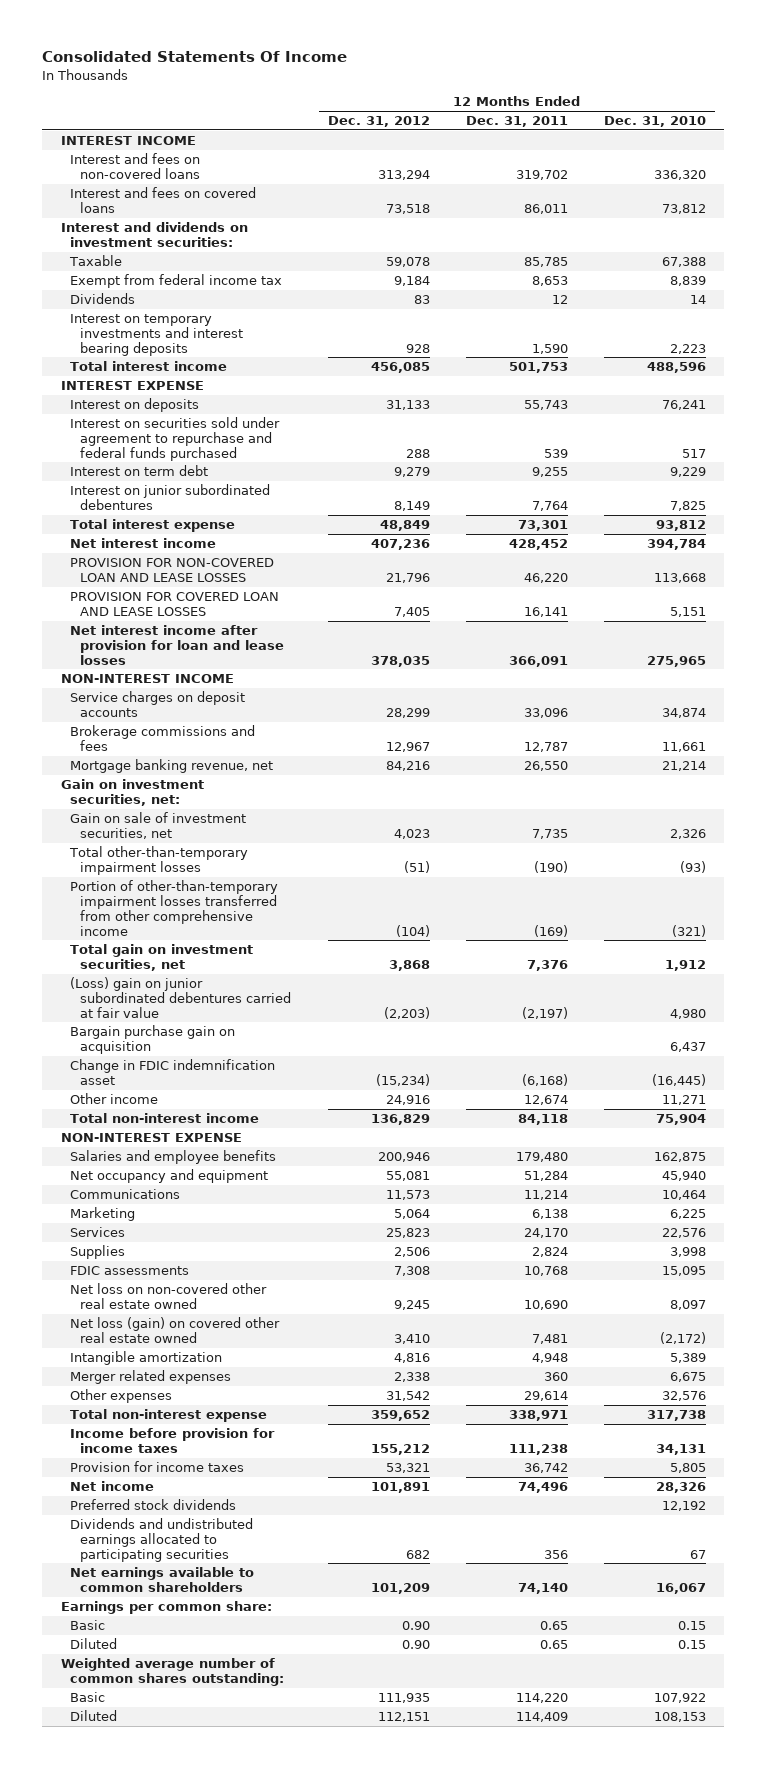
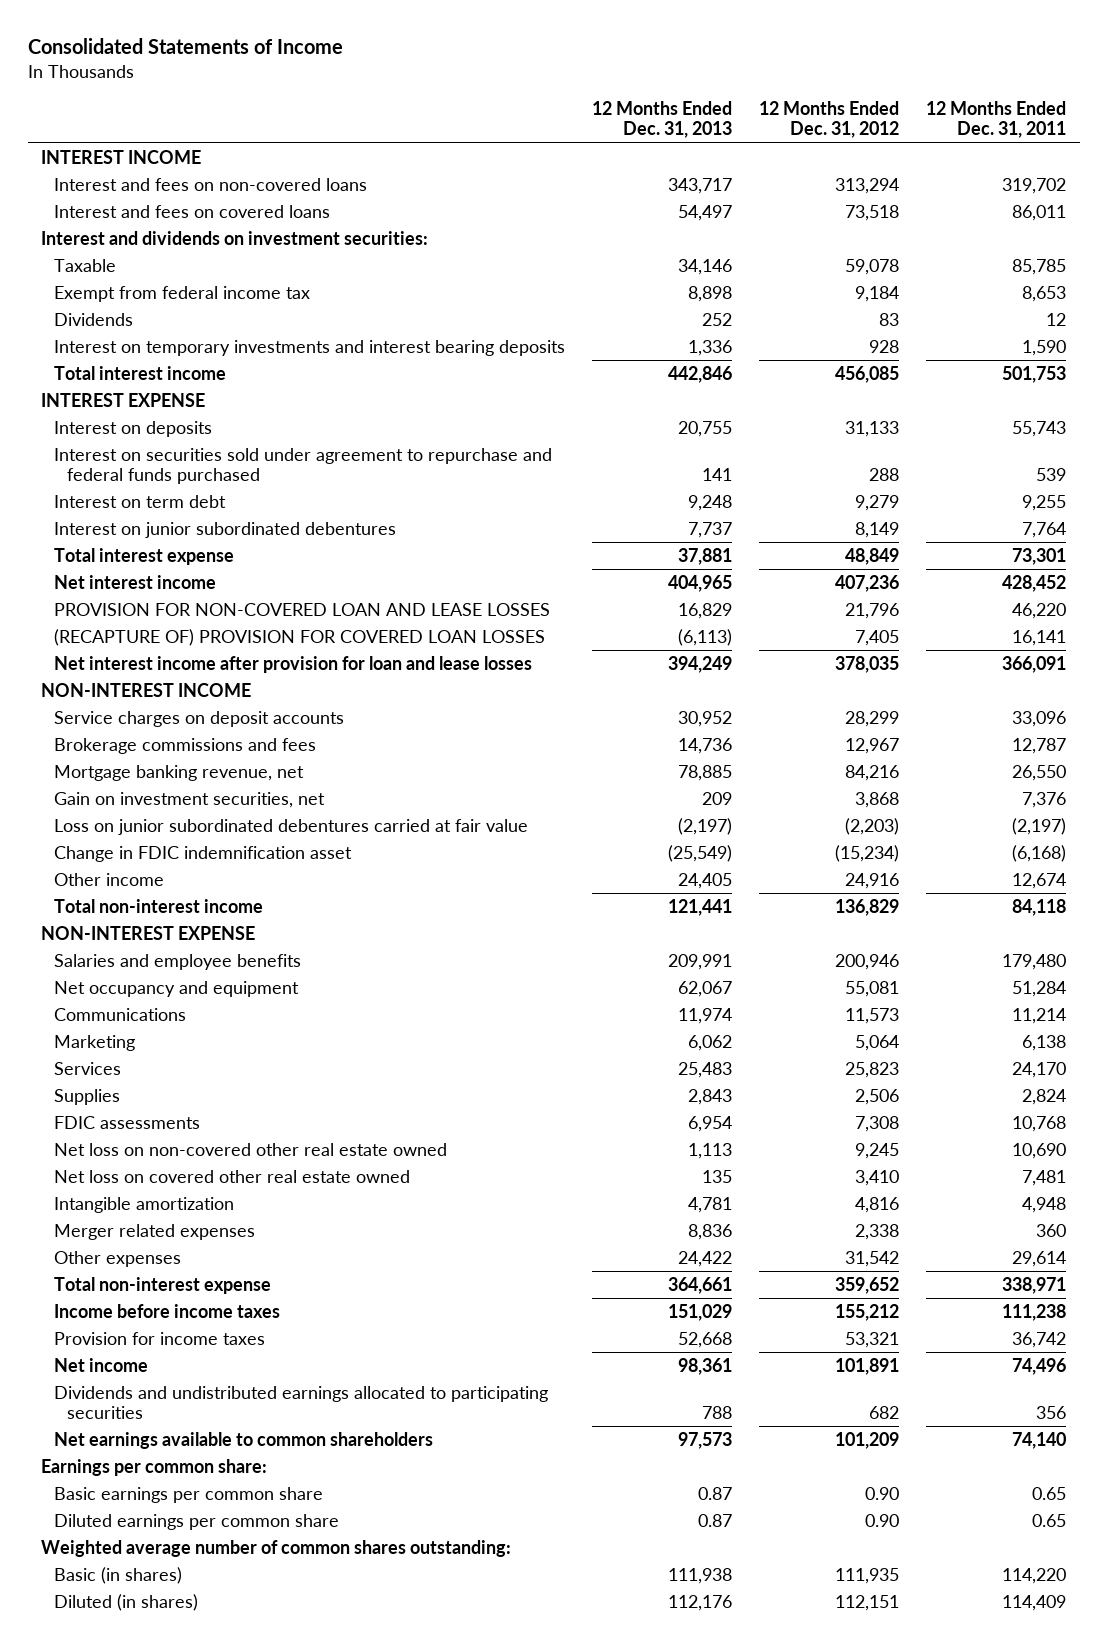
- Consolidated Statements Of Income
+ Consolidated Statements of Income
- | 12 Months Ended Dec. 31, 2012 | 12 Months Ended Dec. 31, 2011 | 12 Months Ended Dec. 31, 2010
+ | 12 Months Ended Dec. 31, 2013 | 12 Months Ended Dec. 31, 2012 | 12 Months Ended Dec. 31, 2011
- PROVISION FOR COVERED LOAN AND LEASE LOSSES | 7,405 | 16,141 | 5,151
+ (RECAPTURE OF) PROVISION FOR COVERED LOAN LOSSES | (6,113) | 7,405 | 16,141
- Gain on investment securities, net:
- Gain on sale of investment securities, net | 4,023 | 7,735 | 2,326
- Total other-than-temporary impairment losses | (51) | (190) | (93)
- Portion of other-than-temporary impairment losses transferred from other comprehensive income | (104) | (169) | (321)
- Total gain on investment securities, net | 3,868 | 7,376 | 1,912
- (Loss) gain on junior subordinated debentures carried at fair value | (2,203) | (2,197) | 4,980
- Bargain purchase gain on acquisition | | | 6,437
+ Gain on investment securities, net | 209 | 3,868 | 7,376
+ Loss on junior subordinated debentures carried at fair value | (2,197) | (2,203) | (2,197)
- Net loss (gain) on covered other real estate owned | 3,410 | 7,481 | (2,172)
+ Net loss on covered other real estate owned | 135 | 3,410 | 7,481
- Income before provision for income taxes | 155,212 | 111,238 | 34,131
+ Income before income taxes | 151,029 | 155,212 | 111,238
- Preferred stock dividends | | | 12,192
- Basic | 0.90 | 0.65 | 0.15
- Diluted | 0.90 | 0.65 | 0.15
+ Basic earnings per common share | 0.87 | 0.90 | 0.65
+ Diluted earnings per common share | 0.87 | 0.90 | 0.65
- Basic | 111,935 | 114,220 | 107,922
- Diluted | 112,151 | 114,409 | 108,153
+ Basic (in shares) | 111,938 | 111,935 | 114,220
+ Diluted (in shares) | 112,176 | 112,151 | 114,409

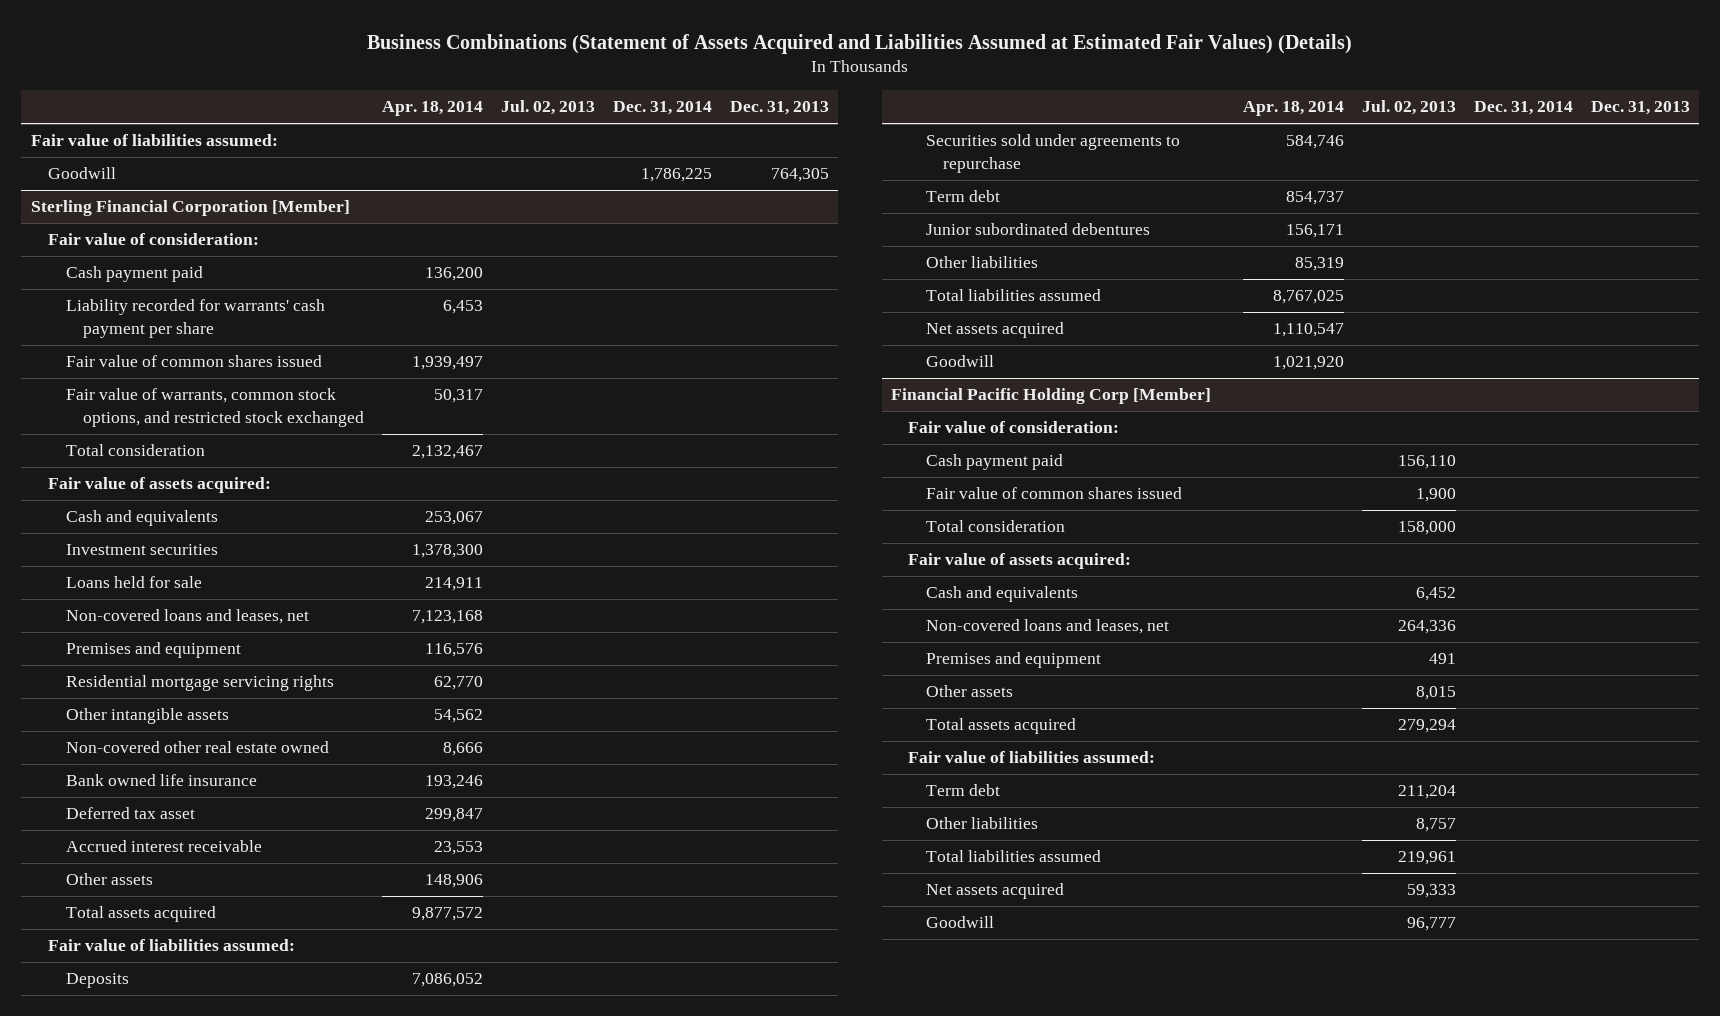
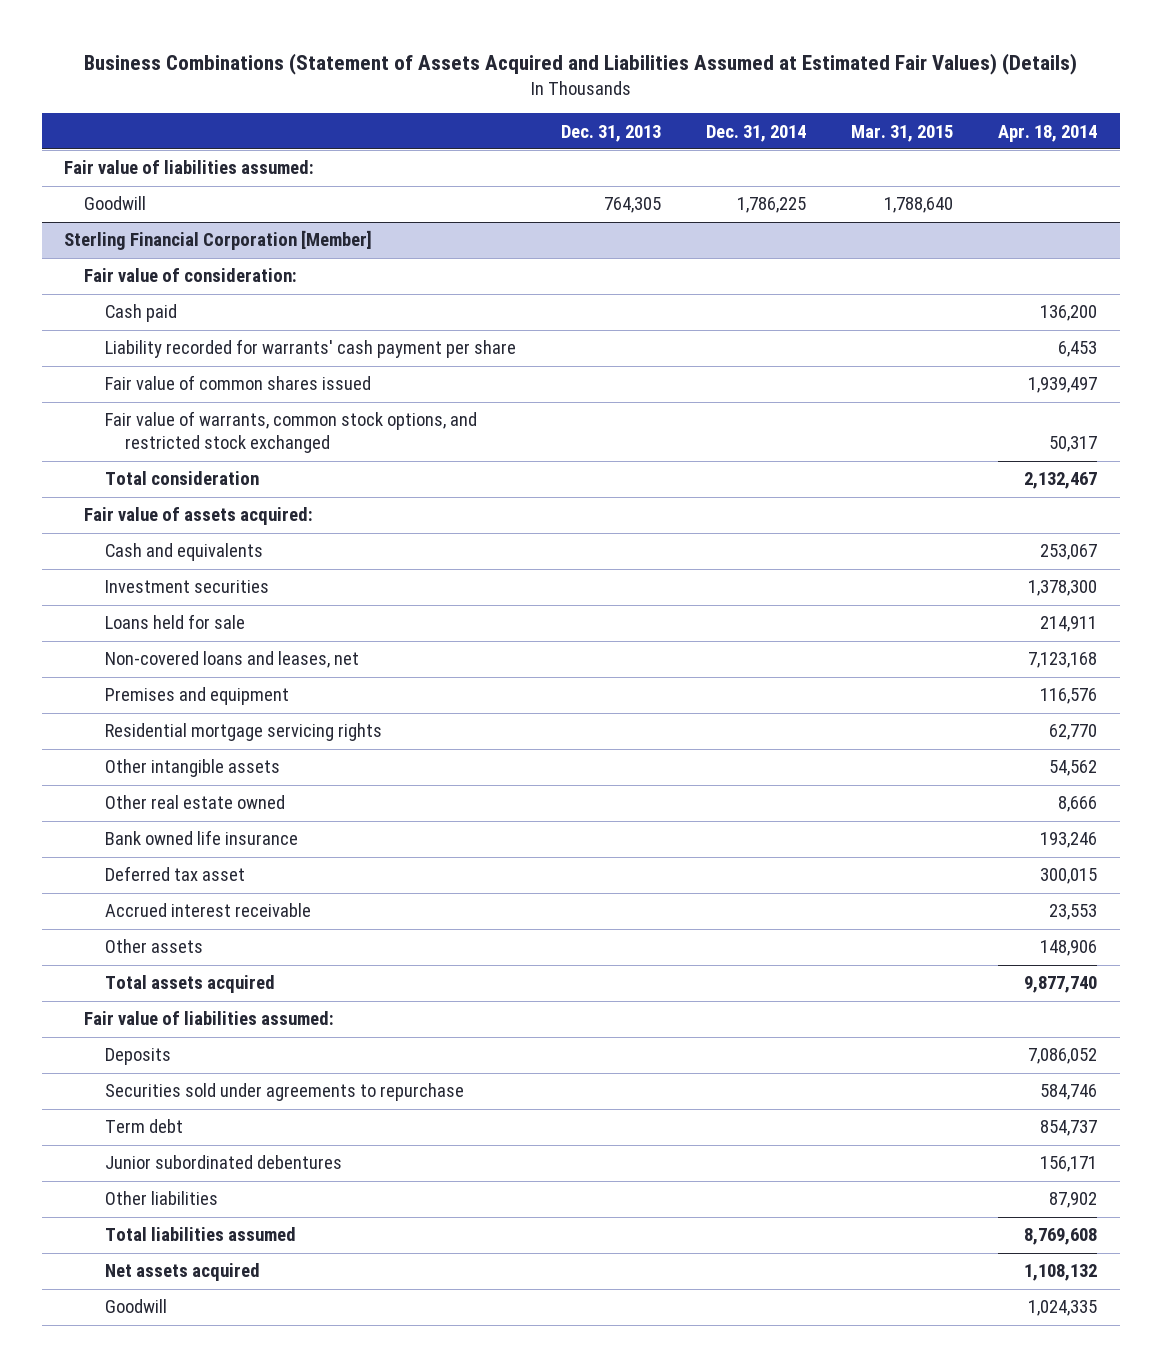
- | Apr. 18, 2014 | Jul. 02, 2013 | Dec. 31, 2014 | Dec. 31, 2013
+ | Dec. 31, 2013 | Dec. 31, 2014 | Mar. 31, 2015 | Apr. 18, 2014
@ Sterling Financial Corporation [Member]
- Cash payment paid | 136,200 | | |
+ Cash paid | | | | 136,200
- Non-covered other real estate owned | 8,666 | | |
+ Other real estate owned | | | | 8,666
- Deferred tax asset | 299,847 | | |
+ Deferred tax asset | | | | 300,015
- Total assets acquired | 9,877,572 | | |
+ Total assets acquired | | | | 9,877,740
- Other liabilities | 85,319 | | |
- Total liabilities assumed | 8,767,025 | | |
- Net assets acquired | 1,110,547 | | |
- Goodwill | 1,021,920 | | |
- Financial Pacific Holding Corp [Member]
- Fair value of consideration:
- Cash payment paid | | 156,110 | |
- Fair value of common shares issued | | 1,900 | |
- Total consideration | | 158,000 | |
- Fair value of assets acquired:
- Cash and equivalents | | 6,452 | |
- Non-covered loans and leases, net | | 264,336 | |
- Premises and equipment | | 491 | |
- Other assets | | 8,015 | |
- Total assets acquired | | 279,294 | |
- Fair value of liabilities assumed:
- Term debt | | 211,204 | |
- Other liabilities | | 8,757 | |
- Total liabilities assumed | | 219,961 | |
- Net assets acquired | | 59,333 | |
- Goodwill | | 96,777 | |
@ Sterling Financial Corporation [Member]
+ Other liabilities | | | | 87,902
+ Total liabilities assumed | | | | 8,769,608
+ Net assets acquired | | | | 1,108,132
+ Goodwill | | | | 1,024,335

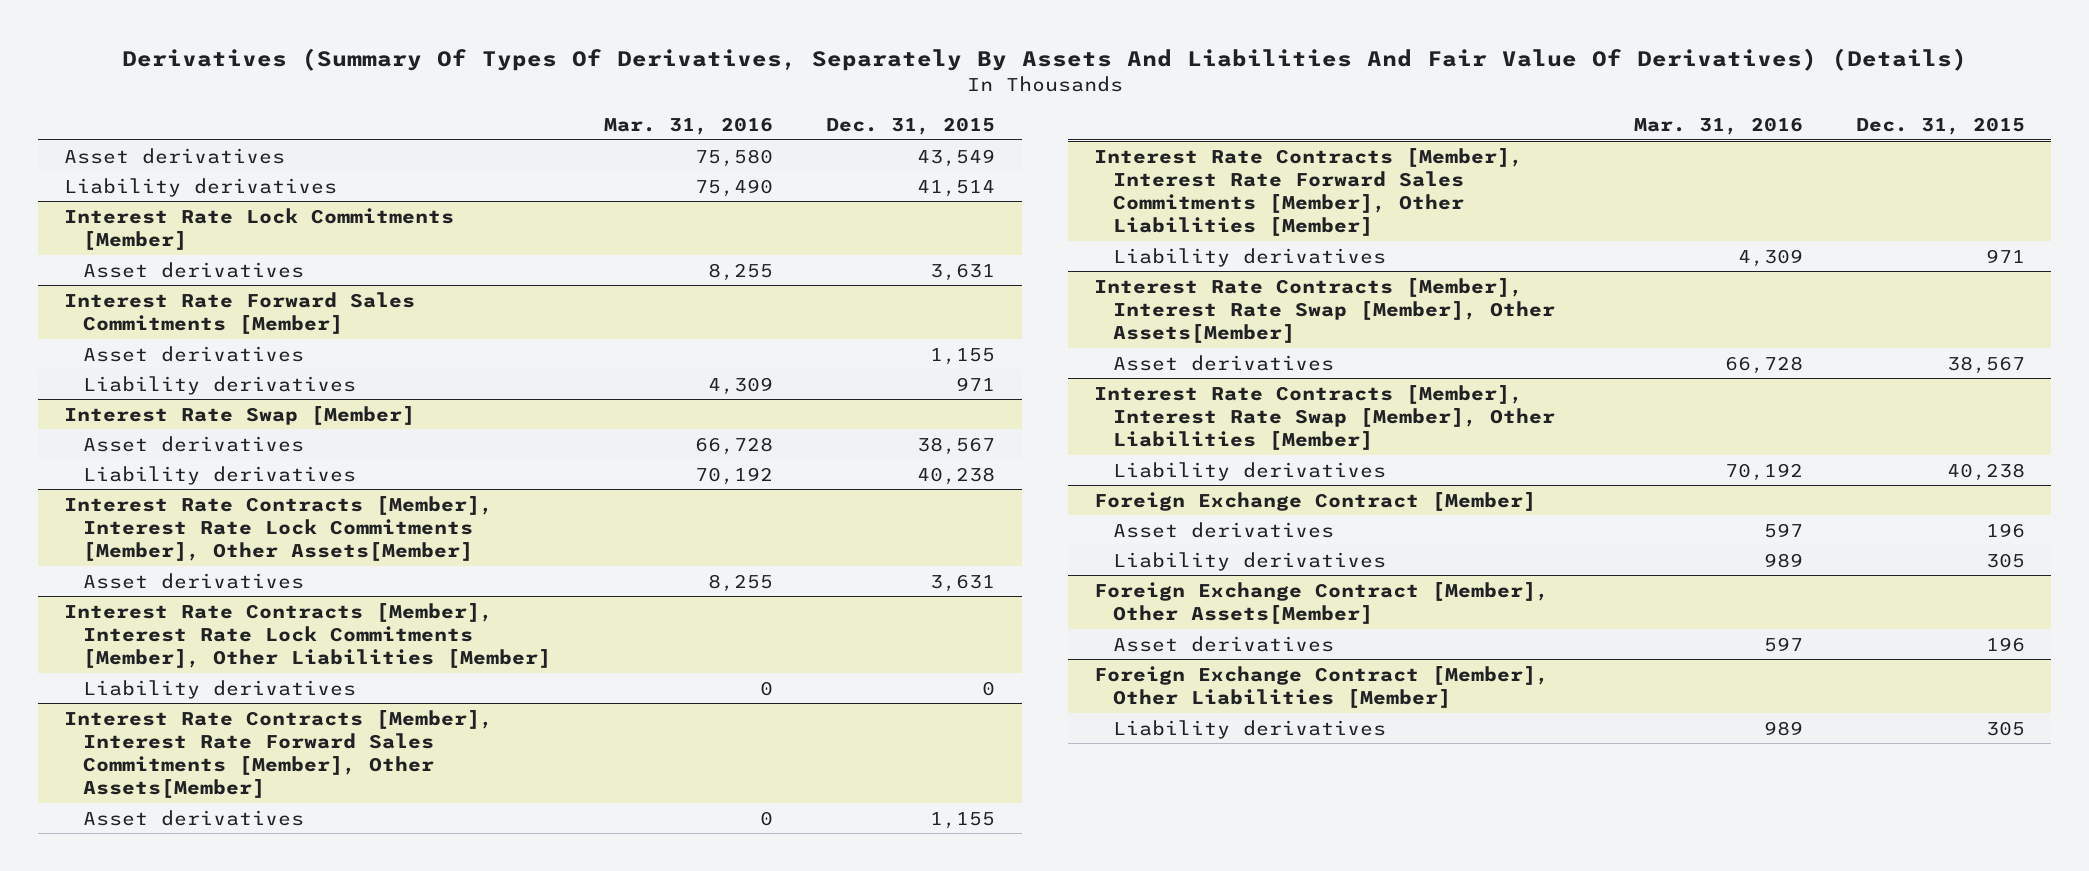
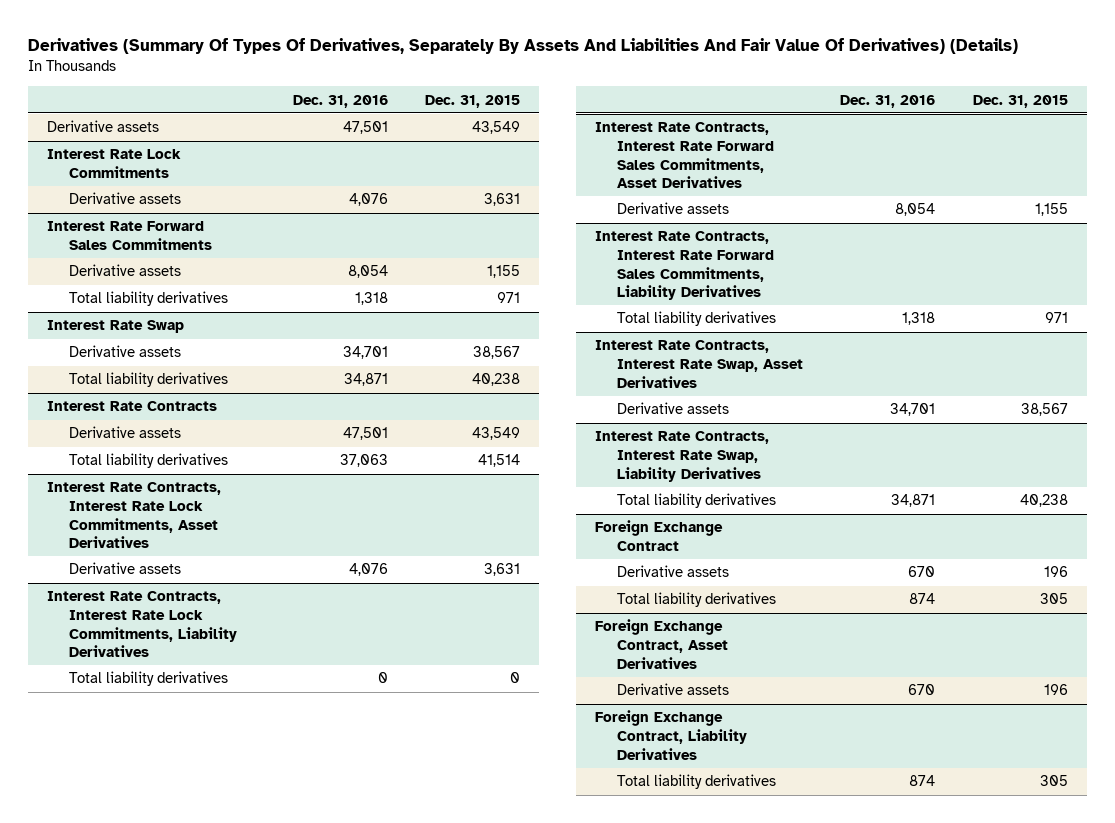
- | Mar. 31, 2016 | Dec. 31, 2015
+ | Dec. 31, 2016 | Dec. 31, 2015
- Asset derivatives | 75,580 | 43,549
- Liability derivatives | 75,490 | 41,514
- Interest Rate Lock Commitments [Member]
- Asset derivatives | 8,255 | 3,631
- Interest Rate Forward Sales Commitments [Member]
- Asset derivatives | | 1,155
- Liability derivatives | 4,309 | 971
- Interest Rate Swap [Member]
- Asset derivatives | 66,728 | 38,567
- Liability derivatives | 70,192 | 40,238
- Interest Rate Contracts [Member], Interest Rate Lock Commitments [Member], Other Assets[Member]
- Asset derivatives | 8,255 | 3,631
- Interest Rate Contracts [Member], Interest Rate Lock Commitments [Member], Other Liabilities [Member]
- Liability derivatives | 0 | 0
- Interest Rate Contracts [Member], Interest Rate Forward Sales Commitments [Member], Other Assets[Member]
- Asset derivatives | 0 | 1,155
- Interest Rate Contracts [Member], Interest Rate Forward Sales Commitments [Member], Other Liabilities [Member]
- Liability derivatives | 4,309 | 971
- Interest Rate Contracts [Member], Interest Rate Swap [Member], Other Assets[Member]
- Asset derivatives | 66,728 | 38,567
- Interest Rate Contracts [Member], Interest Rate Swap [Member], Other Liabilities [Member]
- Liability derivatives | 70,192 | 40,238
- Foreign Exchange Contract [Member]
- Asset derivatives | 597 | 196
- Liability derivatives | 989 | 305
- Foreign Exchange Contract [Member], Other Assets[Member]
- Asset derivatives | 597 | 196
- Foreign Exchange Contract [Member], Other Liabilities [Member]
- Liability derivatives | 989 | 305
+ Derivative assets | 47,501 | 43,549
+ Interest Rate Lock Commitments
+ Derivative assets | 4,076 | 3,631
+ Interest Rate Forward Sales Commitments
+ Derivative assets | 8,054 | 1,155
+ Total liability derivatives | 1,318 | 971
+ Interest Rate Swap
+ Derivative assets | 34,701 | 38,567
+ Total liability derivatives | 34,871 | 40,238
+ Interest Rate Contracts
+ Derivative assets | 47,501 | 43,549
+ Total liability derivatives | 37,063 | 41,514
+ Interest Rate Contracts, Interest Rate Lock Commitments, Asset Derivatives
+ Derivative assets | 4,076 | 3,631
+ Interest Rate Contracts, Interest Rate Lock Commitments, Liability Derivatives
+ Total liability derivatives | 0 | 0
+ Interest Rate Contracts, Interest Rate Forward Sales Commitments, Asset Derivatives
+ Derivative assets | 8,054 | 1,155
+ Interest Rate Contracts, Interest Rate Forward Sales Commitments, Liability Derivatives
+ Total liability derivatives | 1,318 | 971
+ Interest Rate Contracts, Interest Rate Swap, Asset Derivatives
+ Derivative assets | 34,701 | 38,567
+ Interest Rate Contracts, Interest Rate Swap, Liability Derivatives
+ Total liability derivatives | 34,871 | 40,238
+ Foreign Exchange Contract
+ Derivative assets | 670 | 196
+ Total liability derivatives | 874 | 305
+ Foreign Exchange Contract, Asset Derivatives
+ Derivative assets | 670 | 196
+ Foreign Exchange Contract, Liability Derivatives
+ Total liability derivatives | 874 | 305

